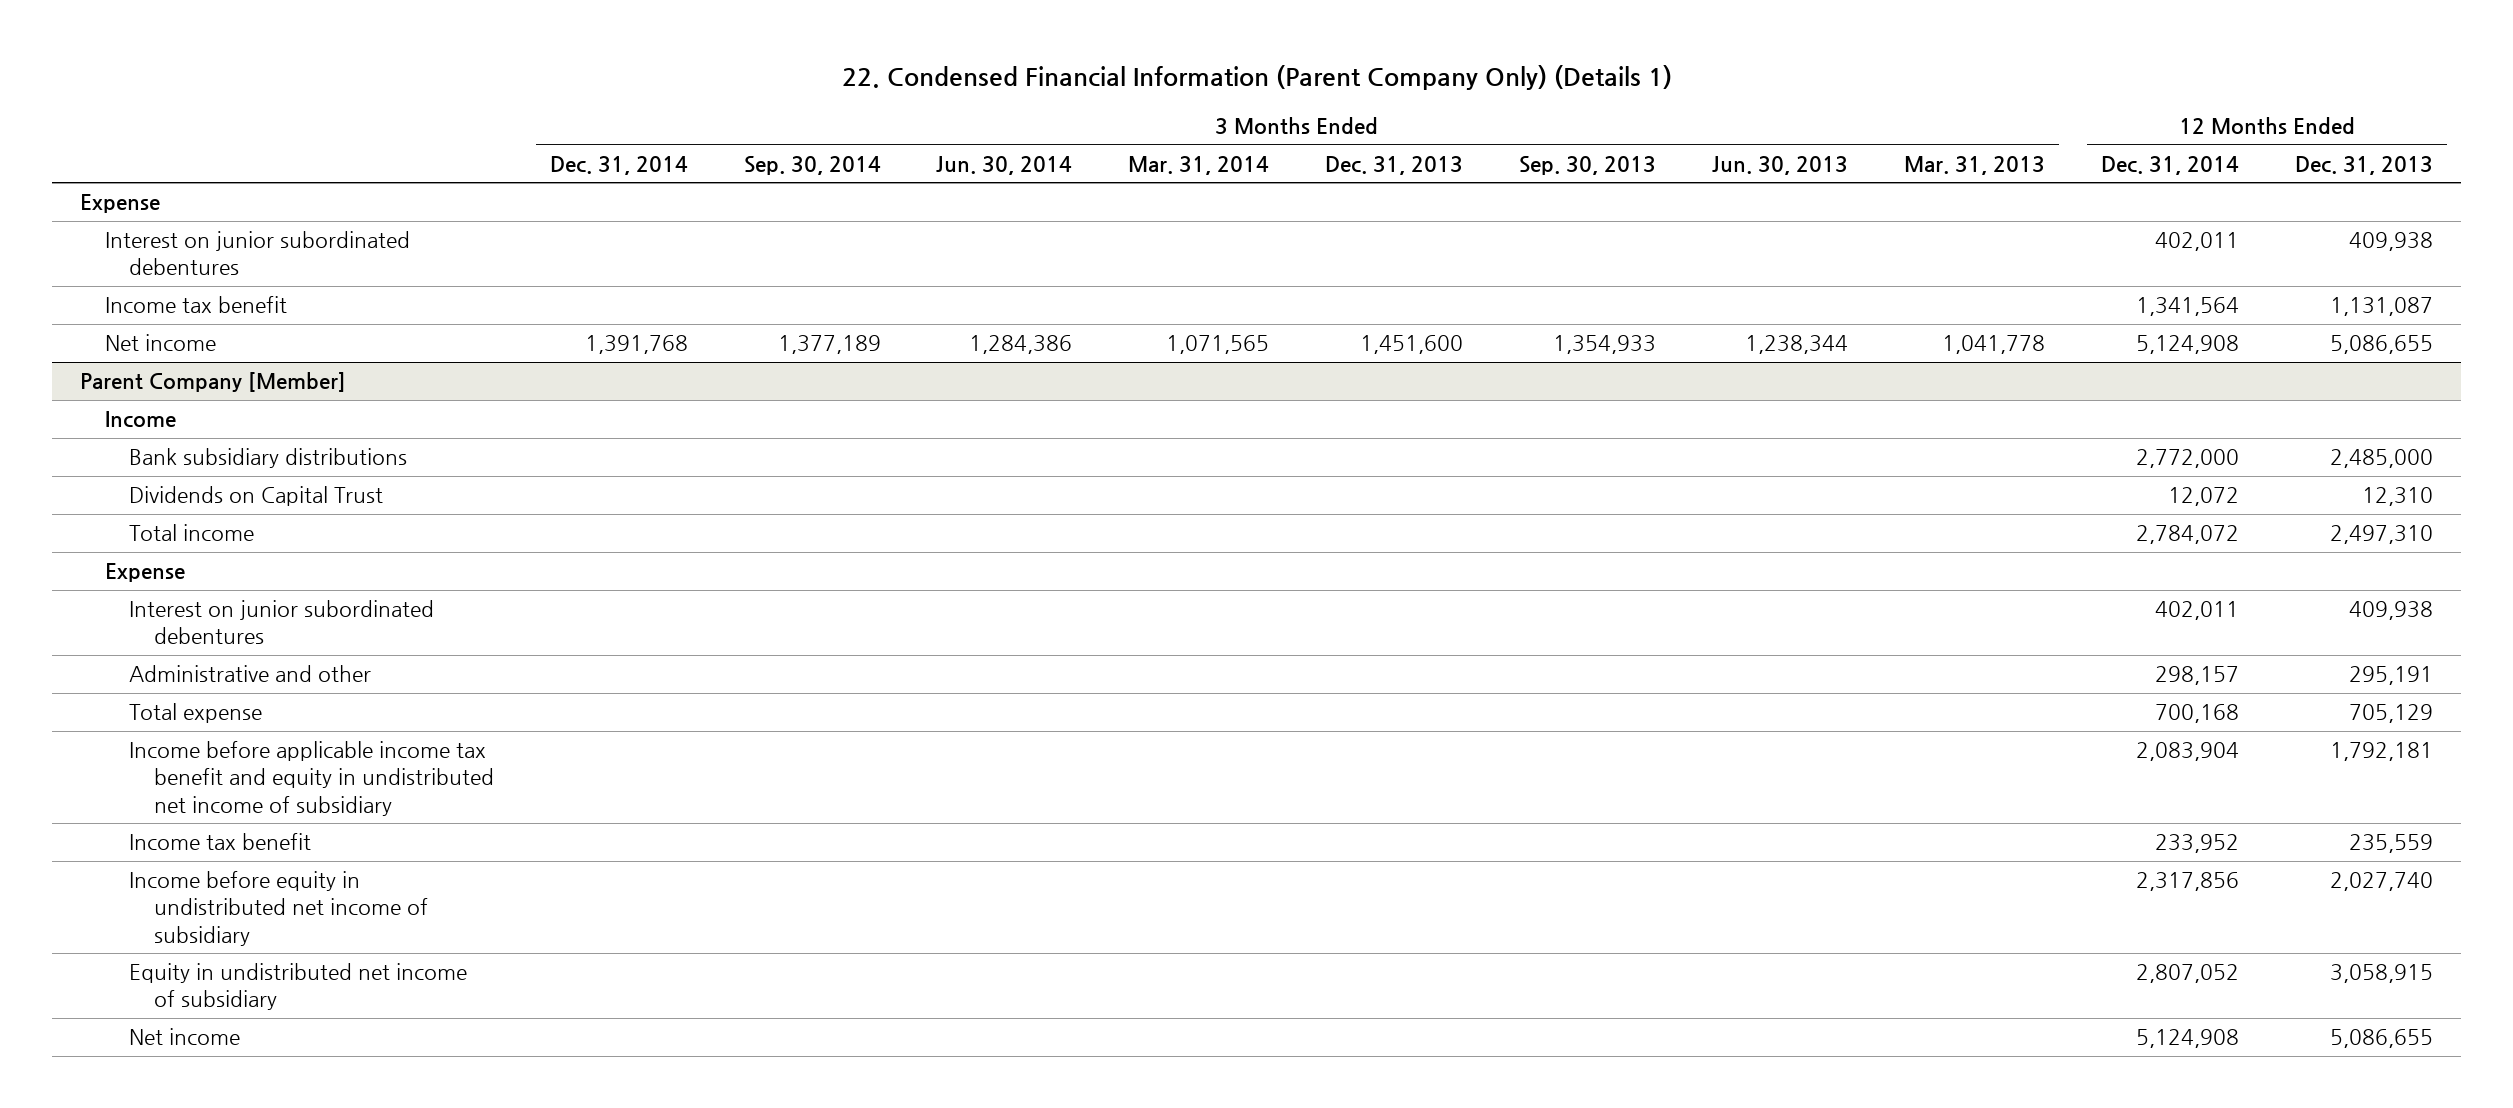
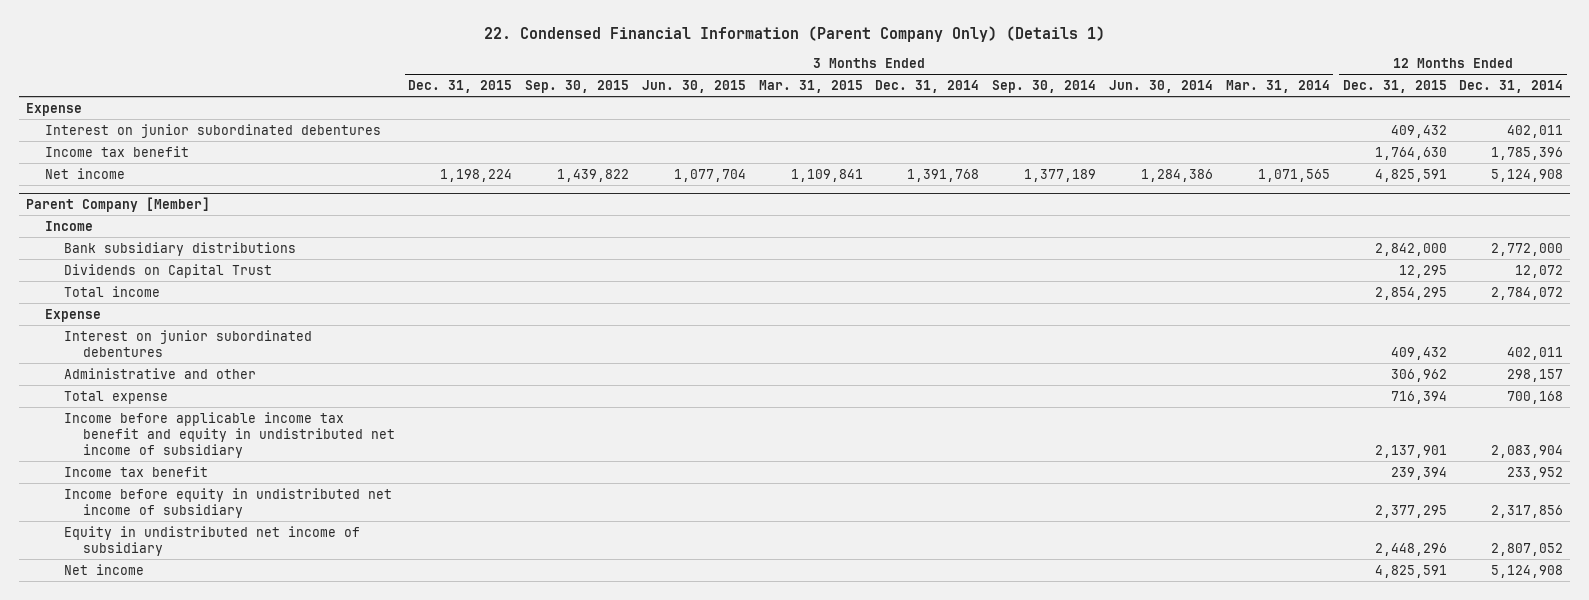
- | 3 Months Ended Dec. 31, 2014 | 3 Months Ended Sep. 30, 2014 | 3 Months Ended Jun. 30, 2014 | 3 Months Ended Mar. 31, 2014 | 3 Months Ended Dec. 31, 2013 | 3 Months Ended Sep. 30, 2013 | 3 Months Ended Jun. 30, 2013 | 3 Months Ended Mar. 31, 2013 | 12 Months Ended Dec. 31, 2014 | 12 Months Ended Dec. 31, 2013
+ | 3 Months Ended Dec. 31, 2015 | 3 Months Ended Sep. 30, 2015 | 3 Months Ended Jun. 30, 2015 | 3 Months Ended Mar. 31, 2015 | 3 Months Ended Dec. 31, 2014 | 3 Months Ended Sep. 30, 2014 | 3 Months Ended Jun. 30, 2014 | 3 Months Ended Mar. 31, 2014 | 12 Months Ended Dec. 31, 2015 | 12 Months Ended Dec. 31, 2014
- Income tax benefit | | | | | | | | | 1,341,564 | 1,131,087
+ Income tax benefit | | | | | | | | | 1,764,630 | 1,785,396

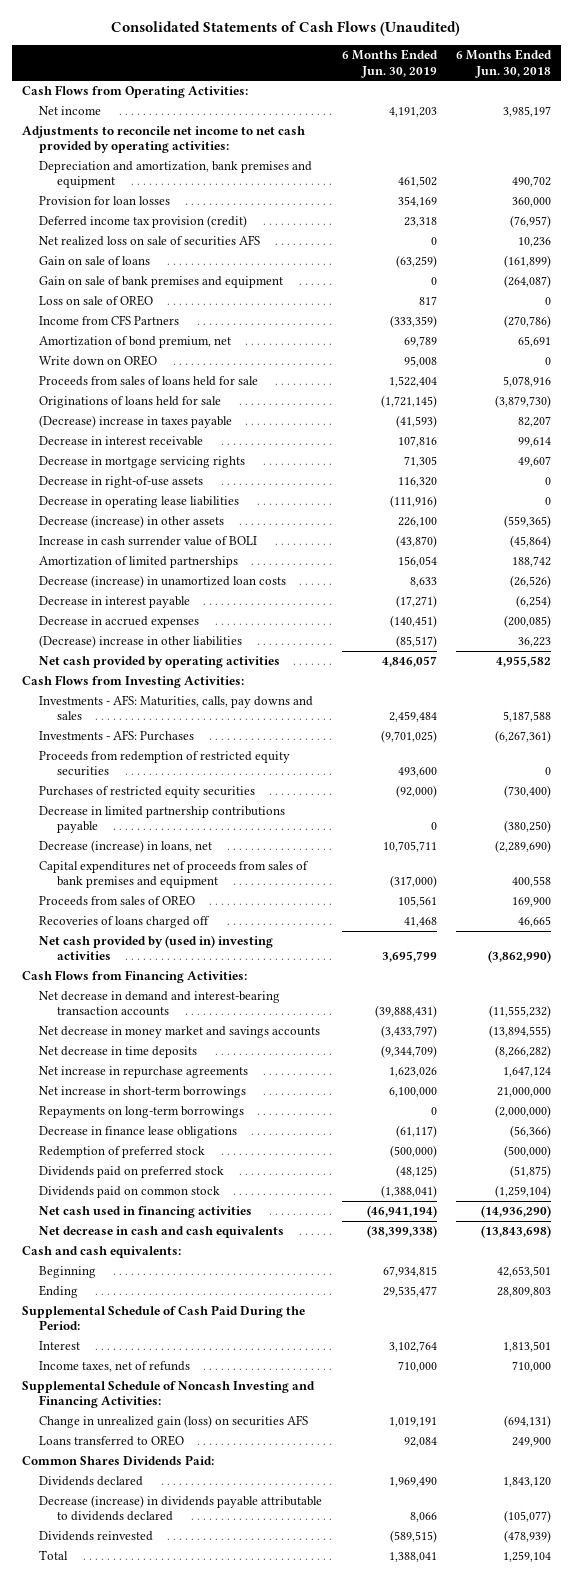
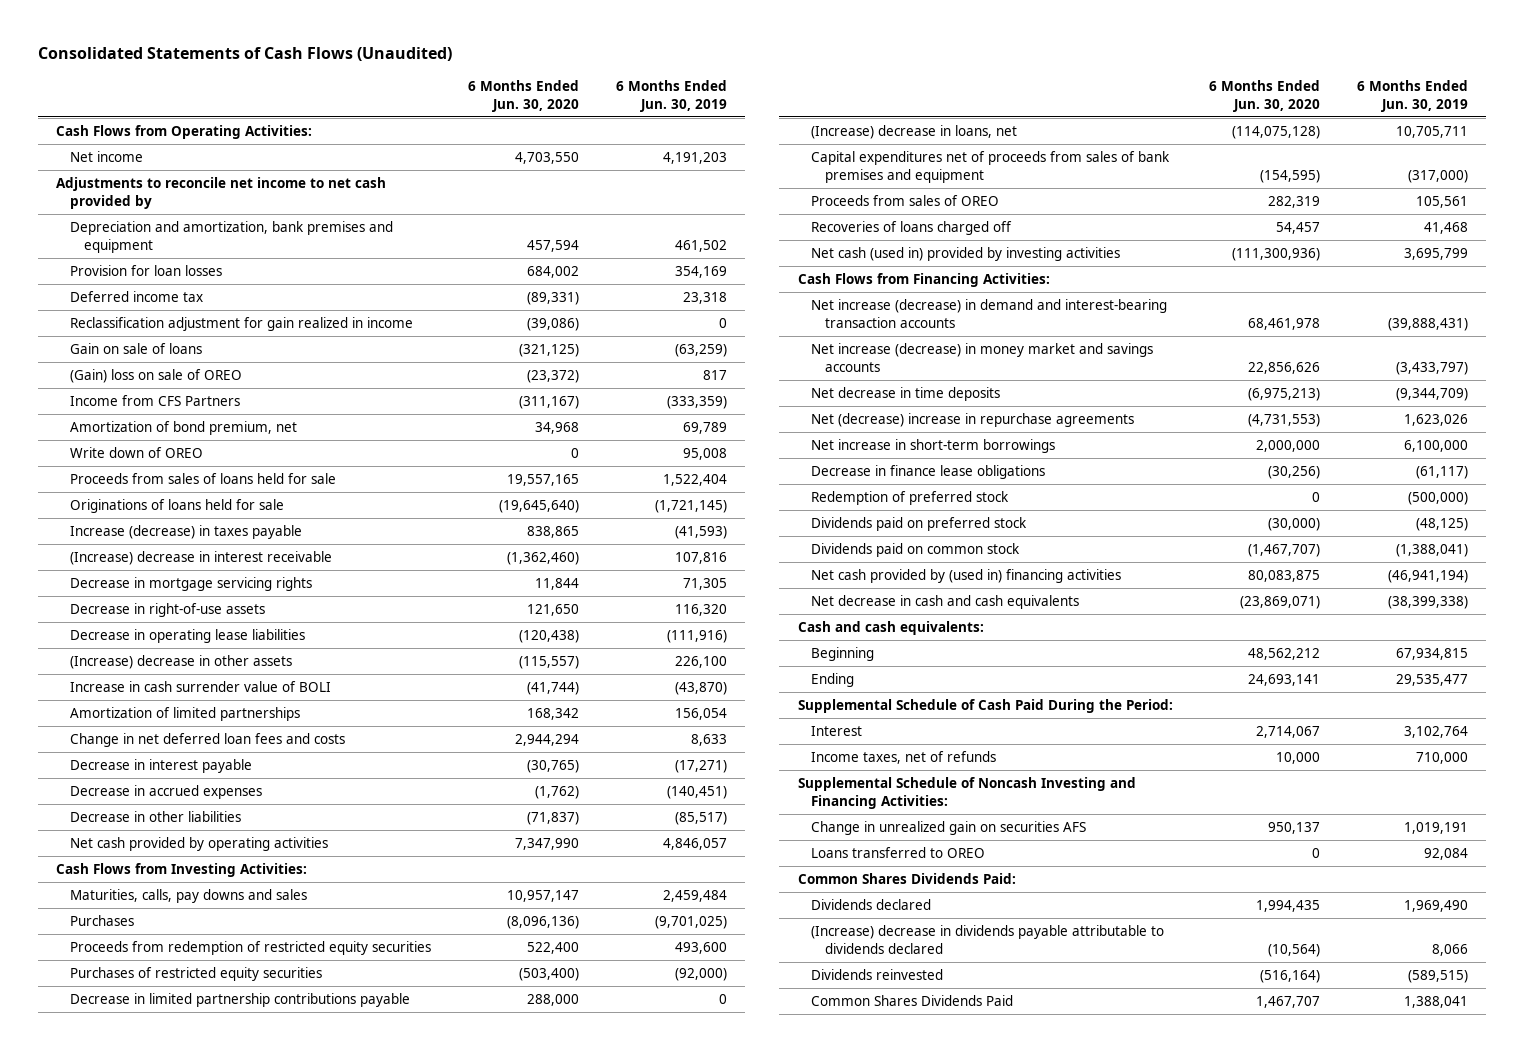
- | 6 Months Ended Jun. 30, 2019 | 6 Months Ended Jun. 30, 2018
+ | 6 Months Ended Jun. 30, 2020 | 6 Months Ended Jun. 30, 2019
- Adjustments to reconcile net income to net cash provided by operating activities:
+ Adjustments to reconcile net income to net cash provided by
- Deferred income tax provision (credit) | 23,318 | (76,957)
- Net realized loss on sale of securities AFS | 0 | 10,236
+ Deferred income tax | (89,331) | 23,318
+ Reclassification adjustment for gain realized in income | (39,086) | 0
- Gain on sale of bank premises and equipment | 0 | (264,087)
- Loss on sale of OREO | 817 | 0
+ (Gain) loss on sale of OREO | (23,372) | 817
- Write down on OREO | 95,008 | 0
+ Write down of OREO | 0 | 95,008
- (Decrease) increase in taxes payable | (41,593) | 82,207
- Decrease in interest receivable | 107,816 | 99,614
+ Increase (decrease) in taxes payable | 838,865 | (41,593)
+ (Increase) decrease in interest receivable | (1,362,460) | 107,816
- Decrease (increase) in other assets | 226,100 | (559,365)
+ (Increase) decrease in other assets | (115,557) | 226,100
- Decrease (increase) in unamortized loan costs | 8,633 | (26,526)
+ Change in net deferred loan fees and costs | 2,944,294 | 8,633
- (Decrease) increase in other liabilities | (85,517) | 36,223
+ Decrease in other liabilities | (71,837) | (85,517)
- Investments - AFS: Maturities, calls, pay downs and sales | 2,459,484 | 5,187,588
- Investments - AFS: Purchases | (9,701,025) | (6,267,361)
+ Maturities, calls, pay downs and sales | 10,957,147 | 2,459,484
+ Purchases | (8,096,136) | (9,701,025)
- Decrease (increase) in loans, net | 10,705,711 | (2,289,690)
+ (Increase) decrease in loans, net | (114,075,128) | 10,705,711
- Net cash provided by (used in) investing activities | 3,695,799 | (3,862,990)
+ Net cash (used in) provided by investing activities | (111,300,936) | 3,695,799
- Net decrease in demand and interest-bearing transaction accounts | (39,888,431) | (11,555,232)
- Net decrease in money market and savings accounts | (3,433,797) | (13,894,555)
+ Net increase (decrease) in demand and interest-bearing transaction accounts | 68,461,978 | (39,888,431)
+ Net increase (decrease) in money market and savings accounts | 22,856,626 | (3,433,797)
- Net increase in repurchase agreements | 1,623,026 | 1,647,124
+ Net (decrease) increase in repurchase agreements | (4,731,553) | 1,623,026
- Repayments on long-term borrowings | 0 | (2,000,000)
- Net cash used in financing activities | (46,941,194) | (14,936,290)
+ Net cash provided by (used in) financing activities | 80,083,875 | (46,941,194)
- Change in unrealized gain (loss) on securities AFS | 1,019,191 | (694,131)
+ Change in unrealized gain on securities AFS | 950,137 | 1,019,191
- Decrease (increase) in dividends payable attributable to dividends declared | 8,066 | (105,077)
+ (Increase) decrease in dividends payable attributable to dividends declared | (10,564) | 8,066
- Total | 1,388,041 | 1,259,104
+ Common Shares Dividends Paid | 1,467,707 | 1,388,041

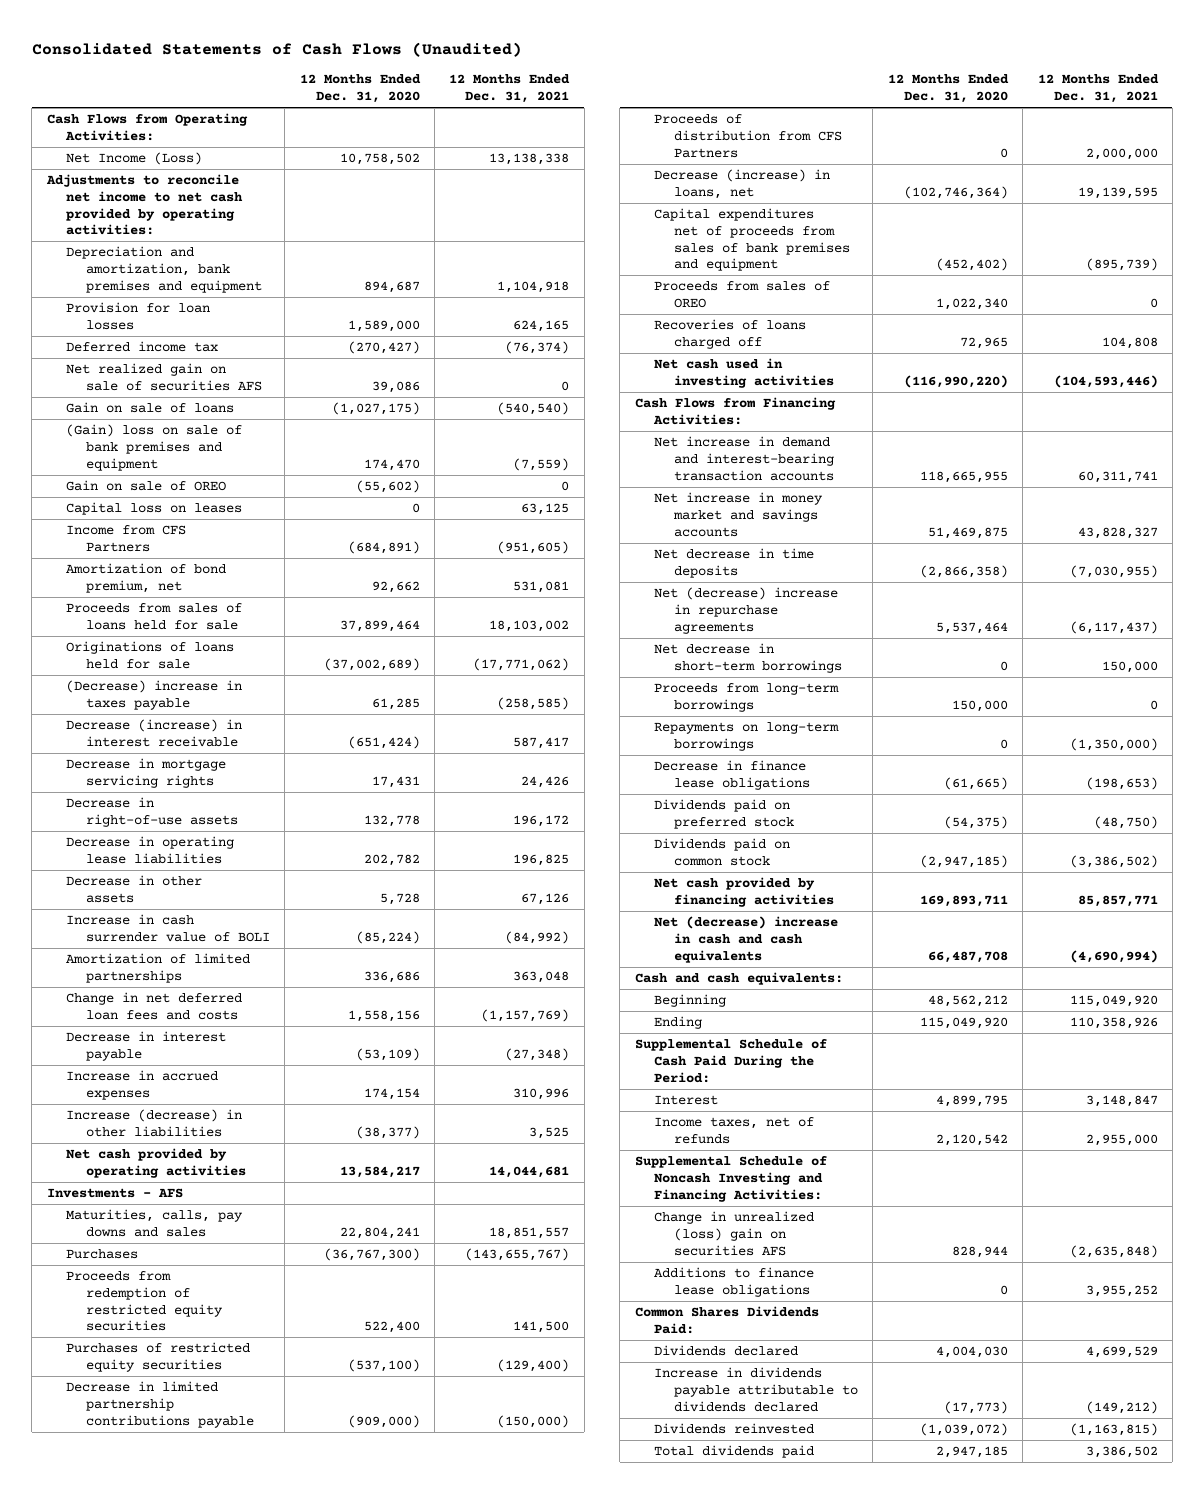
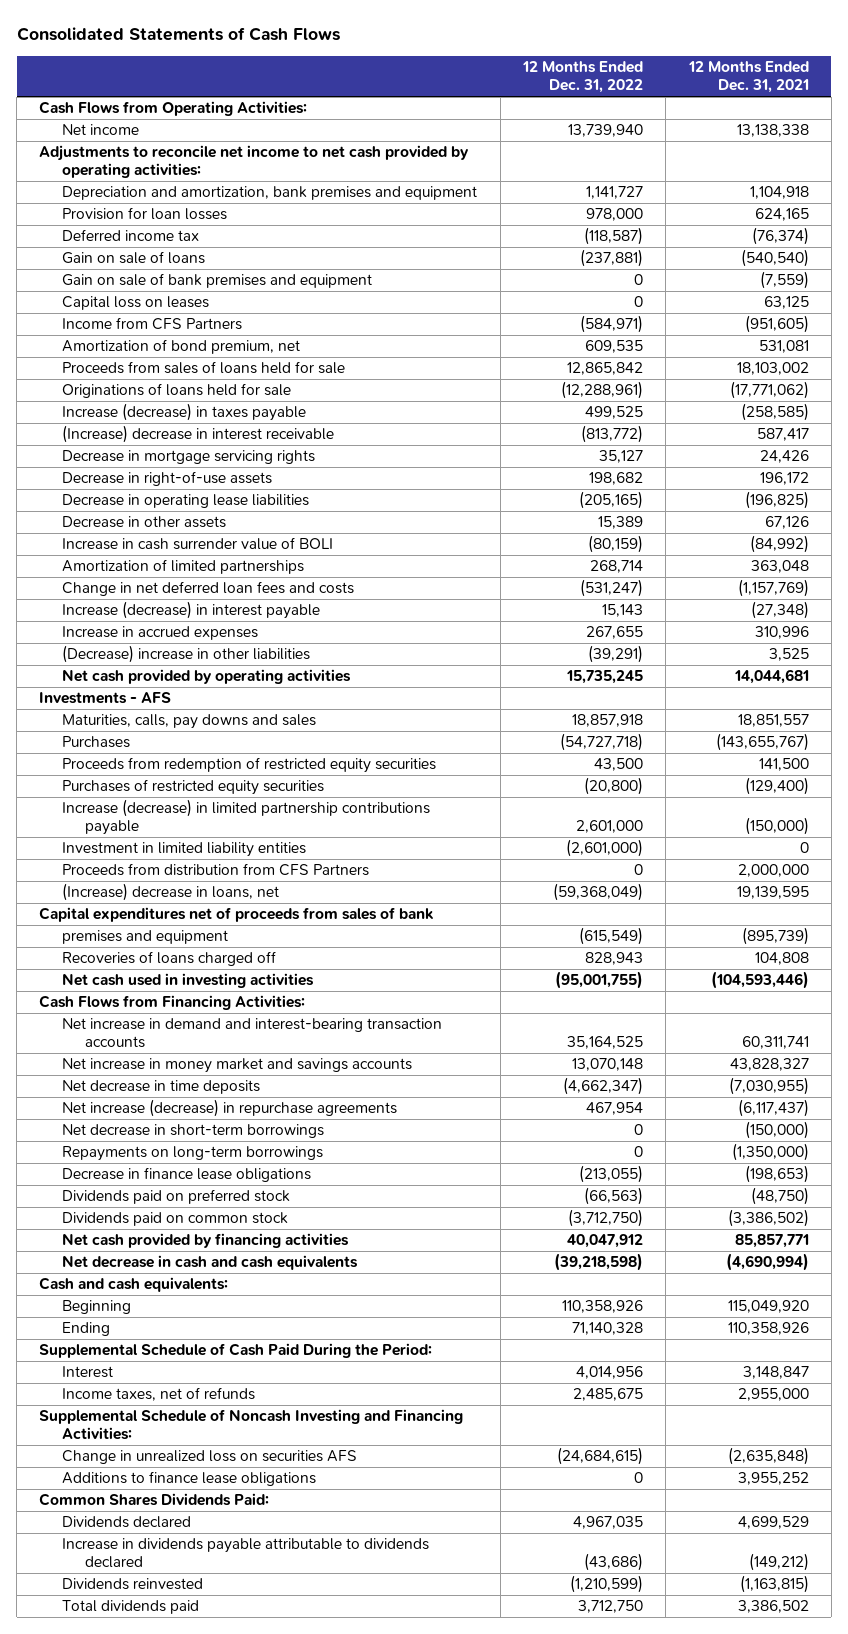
- Consolidated Statements of Cash Flows (Unaudited)
+ Consolidated Statements of Cash Flows
- | 12 Months Ended Dec. 31, 2020 | 12 Months Ended Dec. 31, 2021
+ | 12 Months Ended Dec. 31, 2022 | 12 Months Ended Dec. 31, 2021
- Net Income (Loss) | 10,758,502 | 13,138,338
+ Net income | 13,739,940 | 13,138,338
- Net realized gain on sale of securities AFS | 39,086 | 0
- (Gain) loss on sale of bank premises and equipment | 174,470 | (7,559)
- Gain on sale of OREO | (55,602) | 0
+ Gain on sale of bank premises and equipment | 0 | (7,559)
- (Decrease) increase in taxes payable | 61,285 | (258,585)
- Decrease (increase) in interest receivable | (651,424) | 587,417
+ Increase (decrease) in taxes payable | 499,525 | (258,585)
+ (Increase) decrease in interest receivable | (813,772) | 587,417
- Decrease in operating lease liabilities | 202,782 | 196,825
+ Decrease in operating lease liabilities | (205,165) | (196,825)
- Decrease in interest payable | (53,109) | (27,348)
+ Increase (decrease) in interest payable | 15,143 | (27,348)
- Increase (decrease) in other liabilities | (38,377) | 3,525
+ (Decrease) increase in other liabilities | (39,291) | 3,525
- Decrease in limited partnership contributions payable | (909,000) | (150,000)
- Proceeds of distribution from CFS Partners | 0 | 2,000,000
- Decrease (increase) in loans, net | (102,746,364) | 19,139,595
- Capital expenditures net of proceeds from sales of bank premises and equipment | (452,402) | (895,739)
- Proceeds from sales of OREO | 1,022,340 | 0
+ Increase (decrease) in limited partnership contributions payable | 2,601,000 | (150,000)
+ Investment in limited liability entities | (2,601,000) | 0
+ Proceeds from distribution from CFS Partners | 0 | 2,000,000
+ (Increase) decrease in loans, net | (59,368,049) | 19,139,595
+ Capital expenditures net of proceeds from sales of bank
+ premises and equipment | (615,549) | (895,739)
- Net (decrease) increase in repurchase agreements | 5,537,464 | (6,117,437)
- Net decrease in short-term borrowings | 0 | 150,000
- Proceeds from long-term borrowings | 150,000 | 0
+ Net increase (decrease) in repurchase agreements | 467,954 | (6,117,437)
+ Net decrease in short-term borrowings | 0 | (150,000)
- Net (decrease) increase in cash and cash equivalents | 66,487,708 | (4,690,994)
+ Net decrease in cash and cash equivalents | (39,218,598) | (4,690,994)
- Change in unrealized (loss) gain on securities AFS | 828,944 | (2,635,848)
+ Change in unrealized loss on securities AFS | (24,684,615) | (2,635,848)

